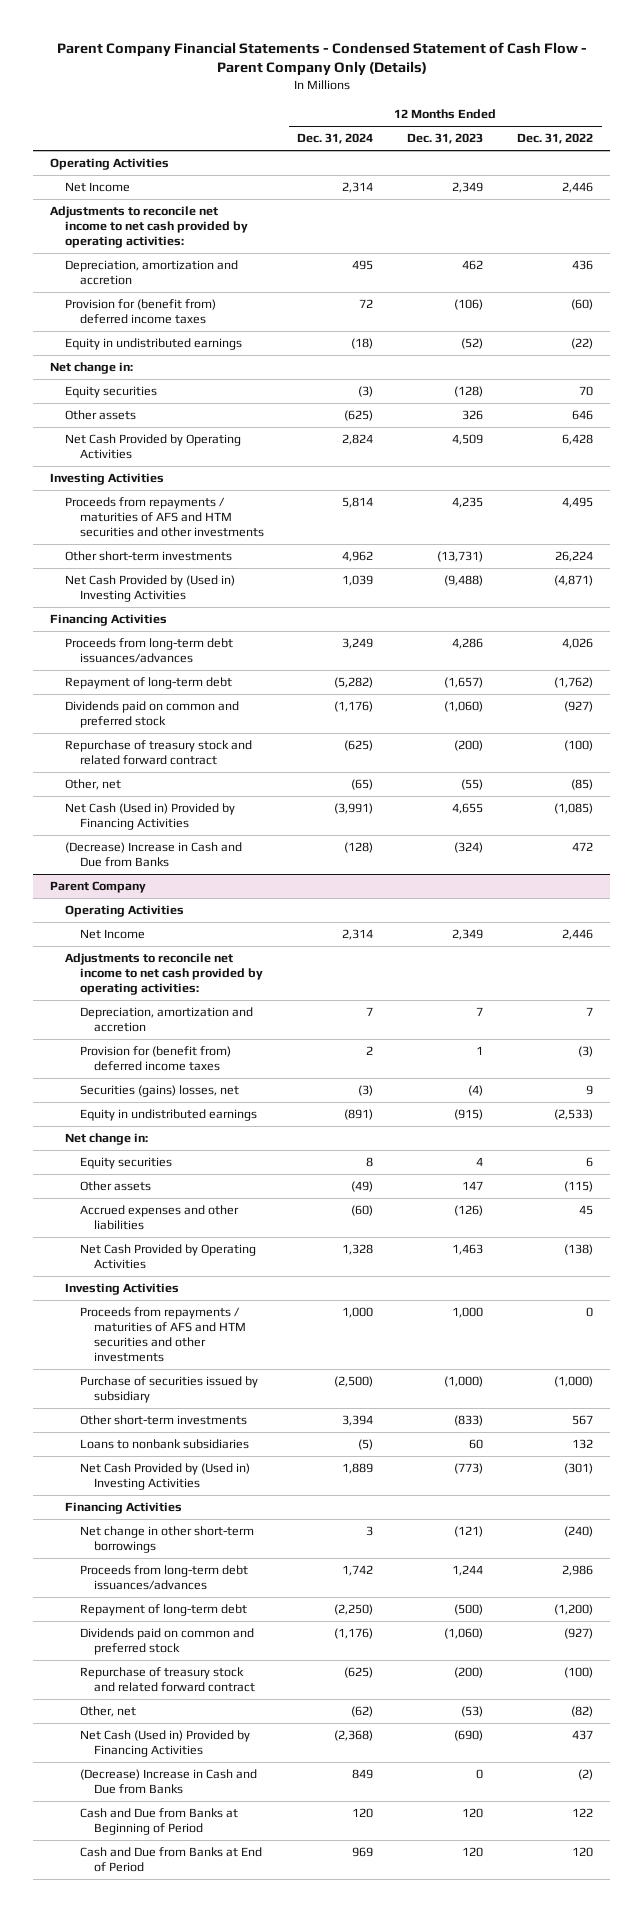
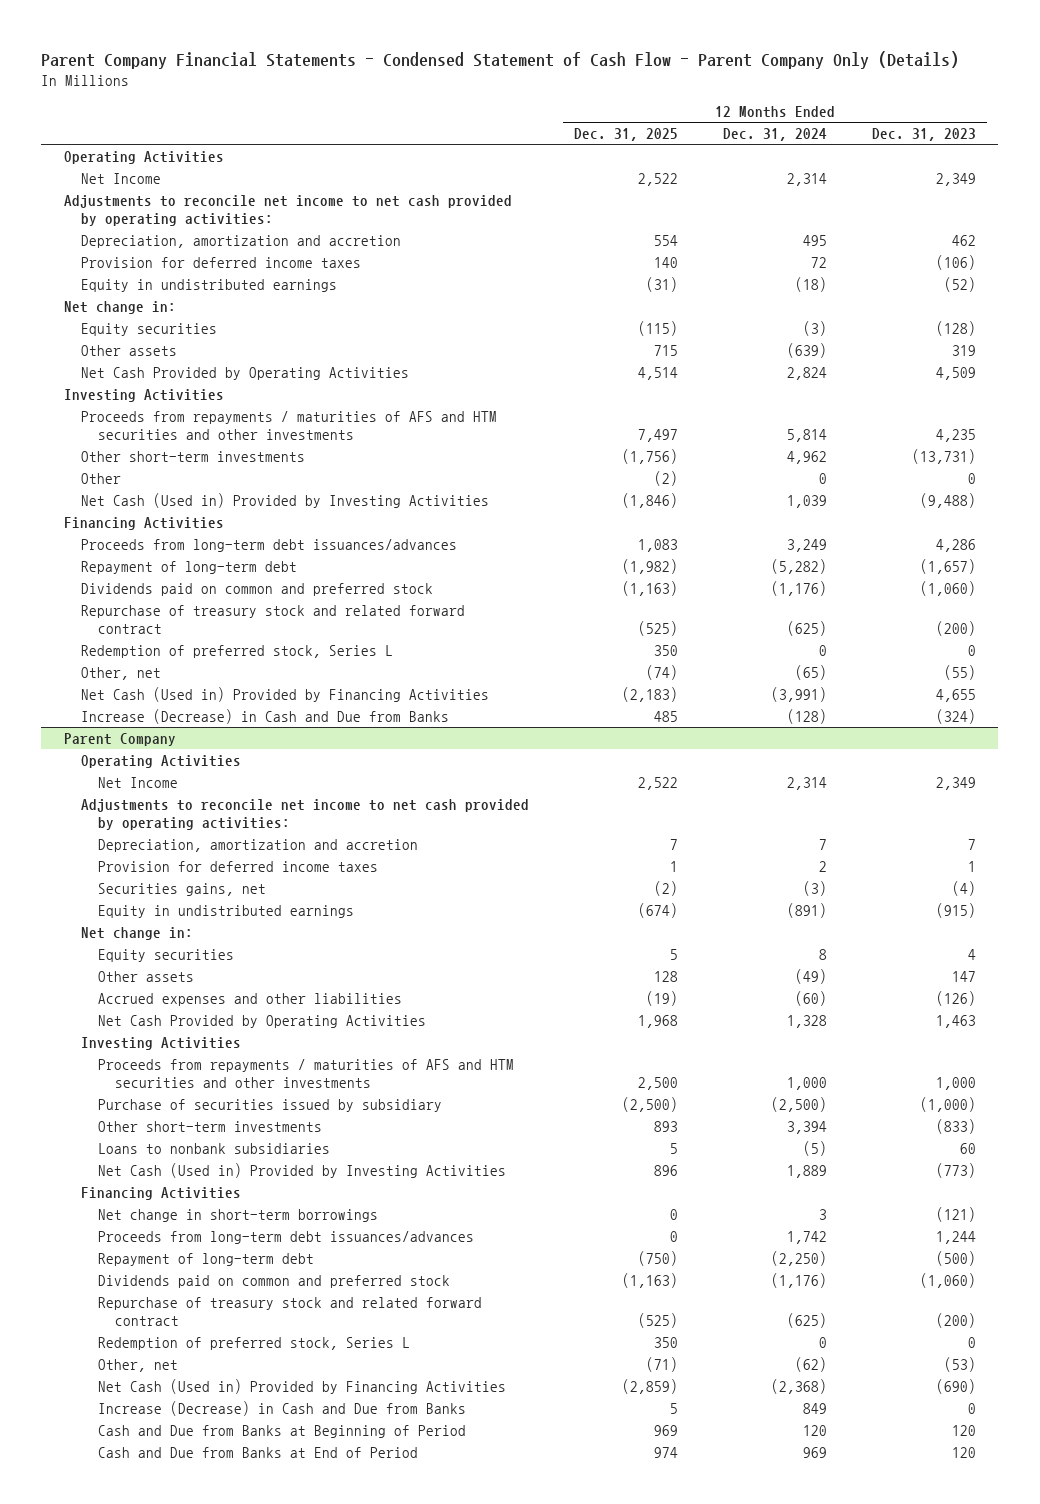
- | 12 Months Ended Dec. 31, 2024 | 12 Months Ended Dec. 31, 2023 | 12 Months Ended Dec. 31, 2022
+ | 12 Months Ended Dec. 31, 2025 | 12 Months Ended Dec. 31, 2024 | 12 Months Ended Dec. 31, 2023
- Provision for (benefit from) deferred income taxes | 72 | (106) | (60)
+ Provision for deferred income taxes | 140 | 72 | (106)
- Other assets | (625) | 326 | 646
+ Other assets | 715 | (639) | 319
- Net Cash Provided by (Used in) Investing Activities | 1,039 | (9,488) | (4,871)
+ Other | (2) | 0 | 0
+ Net Cash (Used in) Provided by Investing Activities | (1,846) | 1,039 | (9,488)
+ Redemption of preferred stock, Series L | 350 | 0 | 0
- (Decrease) Increase in Cash and Due from Banks | (128) | (324) | 472
+ Increase (Decrease) in Cash and Due from Banks | 485 | (128) | (324)
@ Parent Company
- Provision for (benefit from) deferred income taxes | 2 | 1 | (3)
- Securities (gains) losses, net | (3) | (4) | 9
+ Provision for deferred income taxes | 1 | 2 | 1
+ Securities gains, net | (2) | (3) | (4)
- Net Cash Provided by (Used in) Investing Activities | 1,889 | (773) | (301)
+ Net Cash (Used in) Provided by Investing Activities | 896 | 1,889 | (773)
- Net change in other short-term borrowings | 3 | (121) | (240)
+ Net change in short-term borrowings | 0 | 3 | (121)
+ Redemption of preferred stock, Series L | 350 | 0 | 0
- (Decrease) Increase in Cash and Due from Banks | 849 | 0 | (2)
+ Increase (Decrease) in Cash and Due from Banks | 5 | 849 | 0

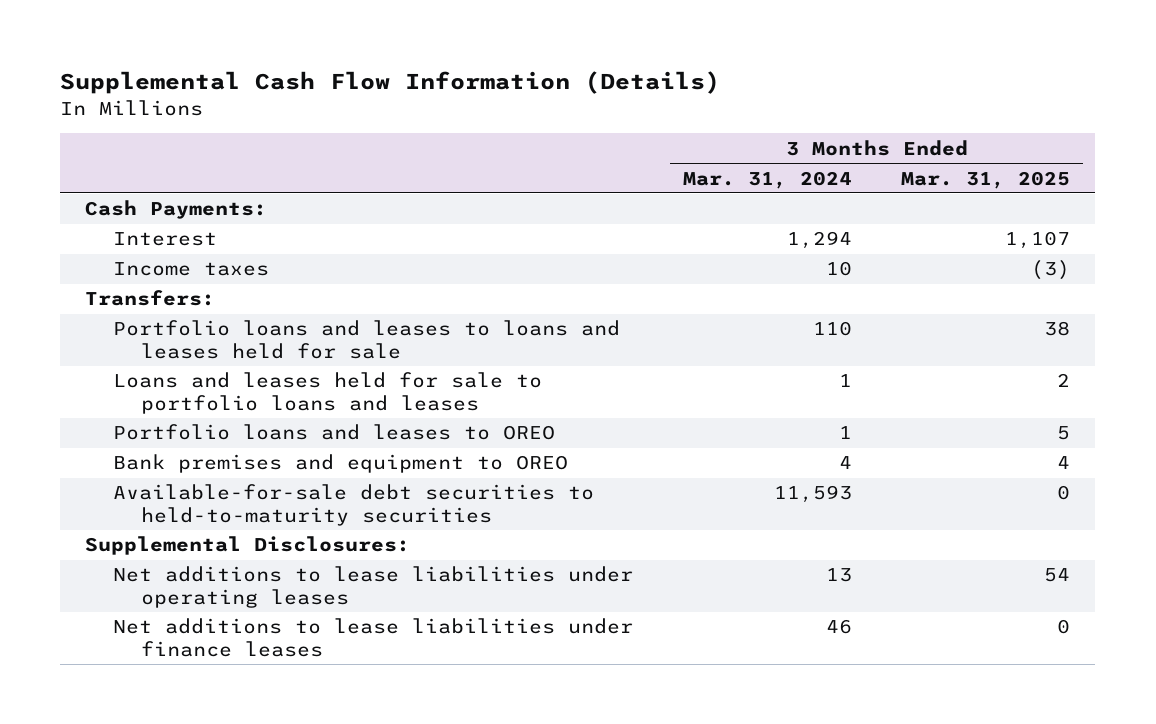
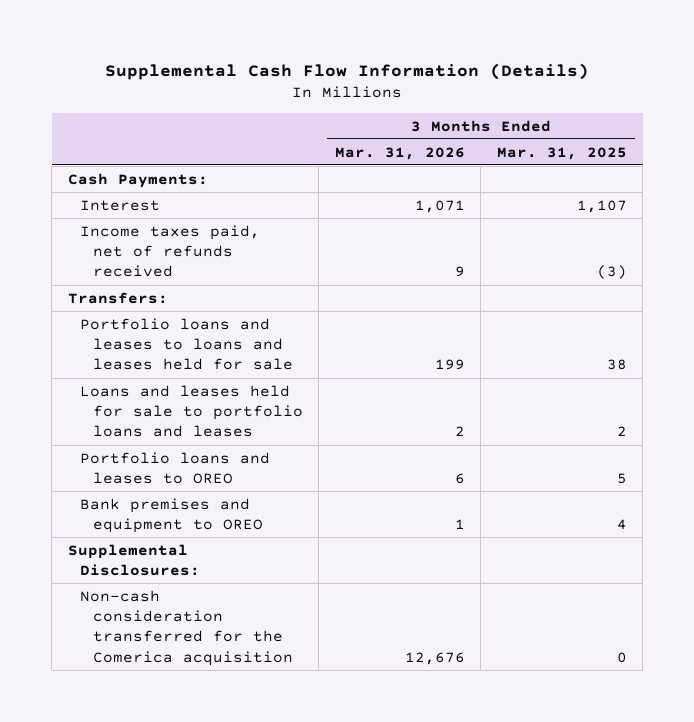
- | 3 Months Ended Mar. 31, 2024 | 3 Months Ended Mar. 31, 2025
+ | 3 Months Ended Mar. 31, 2026 | 3 Months Ended Mar. 31, 2025
- Income taxes | 10 | (3)
+ Income taxes paid, net of refunds received | 9 | (3)
- Available-for-sale debt securities to held-to-maturity securities | 11,593 | 0
- Net additions to lease liabilities under operating leases | 13 | 54
- Net additions to lease liabilities under finance leases | 46 | 0
+ Non-cash consideration transferred for the Comerica acquisition | 12,676 | 0

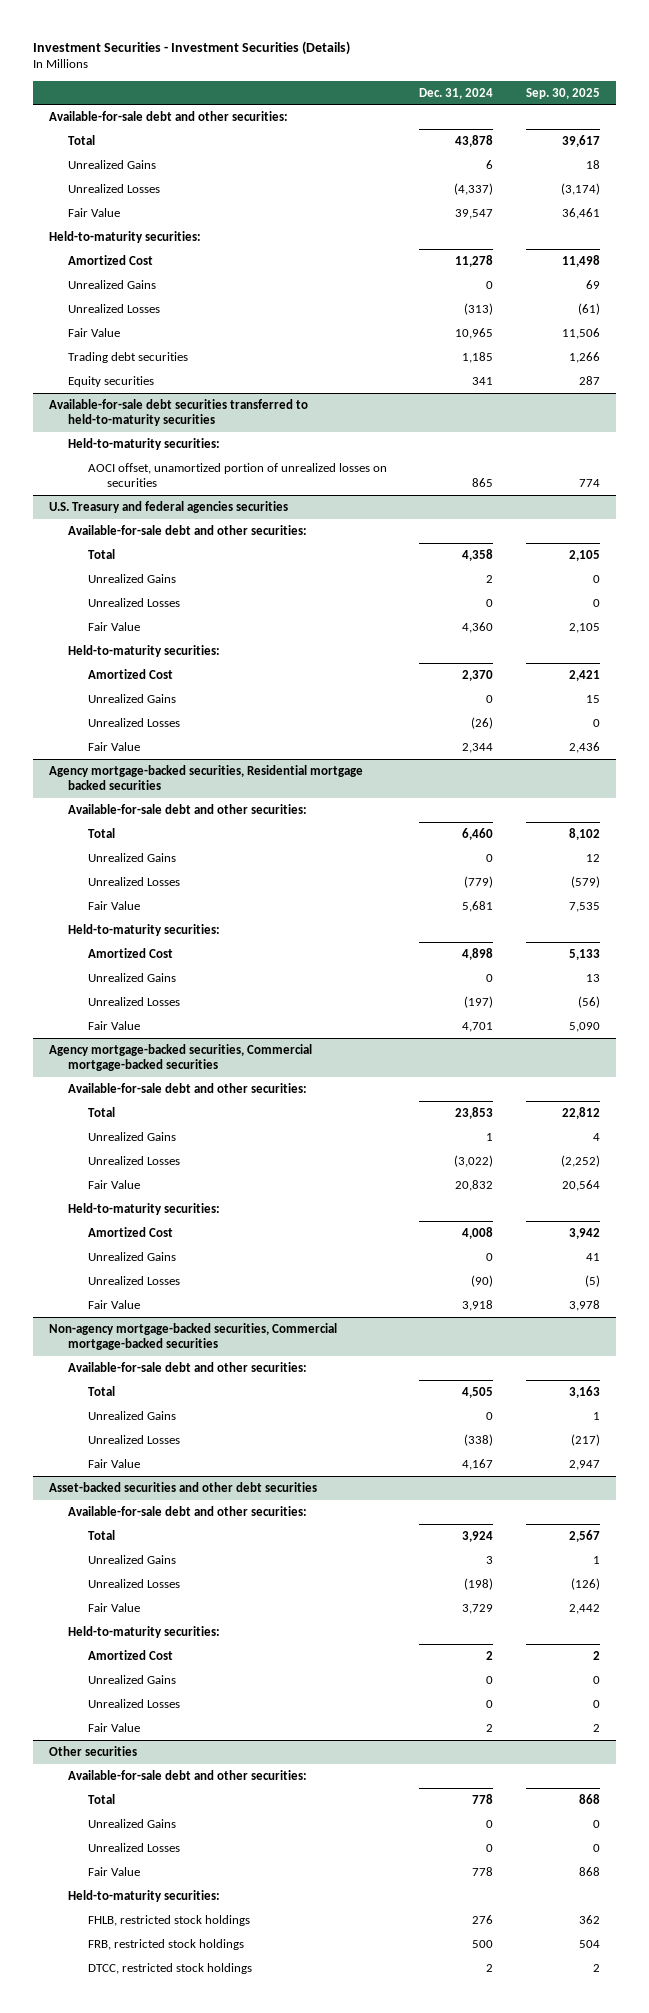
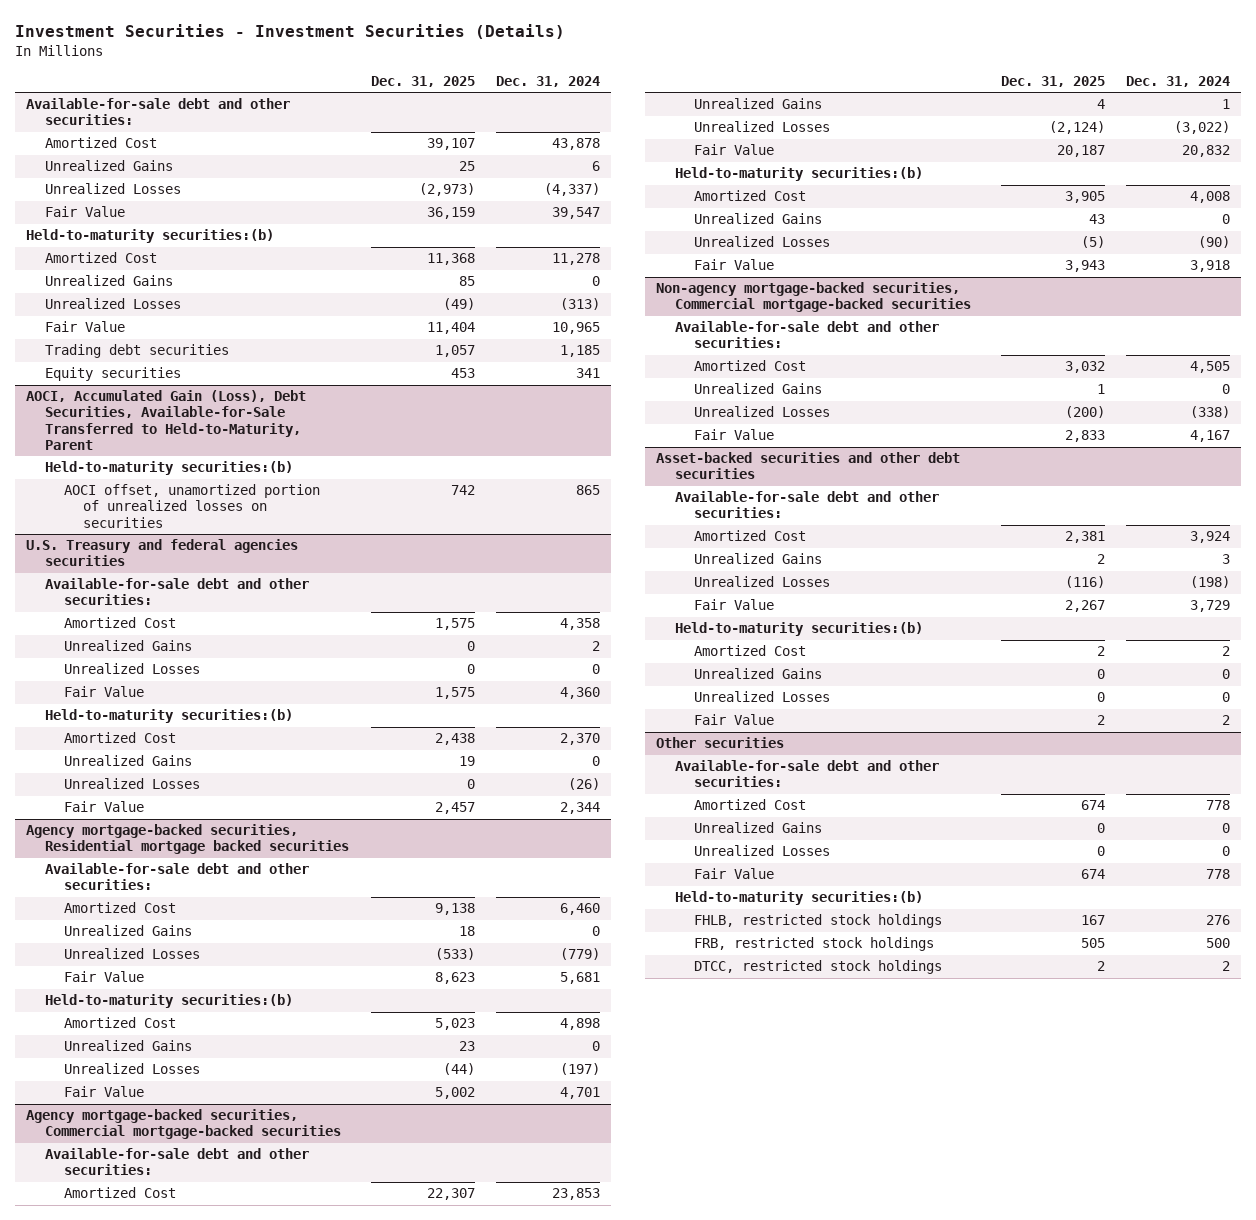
- | Dec. 31, 2024 | Sep. 30, 2025
+ | Dec. 31, 2025 | Dec. 31, 2024
- Total | 43,878 | 39,617
+ Amortized Cost | 39,107 | 43,878
- Held-to-maturity securities:
+ Held-to-maturity securities:(b)
- Available-for-sale debt securities transferred to held-to-maturity securities
- Held-to-maturity securities:
+ AOCI, Accumulated Gain (Loss), Debt Securities, Available-for-Sale Transferred to Held-to-Maturity, Parent
+ Held-to-maturity securities:(b)
@ U.S. Treasury and federal agencies securities
- Total | 4,358 | 2,105
+ Amortized Cost | 1,575 | 4,358
- Held-to-maturity securities:
+ Held-to-maturity securities:(b)
@ Agency mortgage-backed securities, Residential mortgage backed securities
- Total | 6,460 | 8,102
+ Amortized Cost | 9,138 | 6,460
- Held-to-maturity securities:
+ Held-to-maturity securities:(b)
@ Agency mortgage-backed securities, Commercial mortgage-backed securities
- Total | 23,853 | 22,812
+ Amortized Cost | 22,307 | 23,853
- Held-to-maturity securities:
+ Held-to-maturity securities:(b)
@ Non-agency mortgage-backed securities, Commercial mortgage-backed securities
- Total | 4,505 | 3,163
+ Amortized Cost | 3,032 | 4,505
@ Asset-backed securities and other debt securities
- Total | 3,924 | 2,567
+ Amortized Cost | 2,381 | 3,924
- Held-to-maturity securities:
+ Held-to-maturity securities:(b)
@ Other securities
- Total | 778 | 868
+ Amortized Cost | 674 | 778
- Held-to-maturity securities:
+ Held-to-maturity securities:(b)

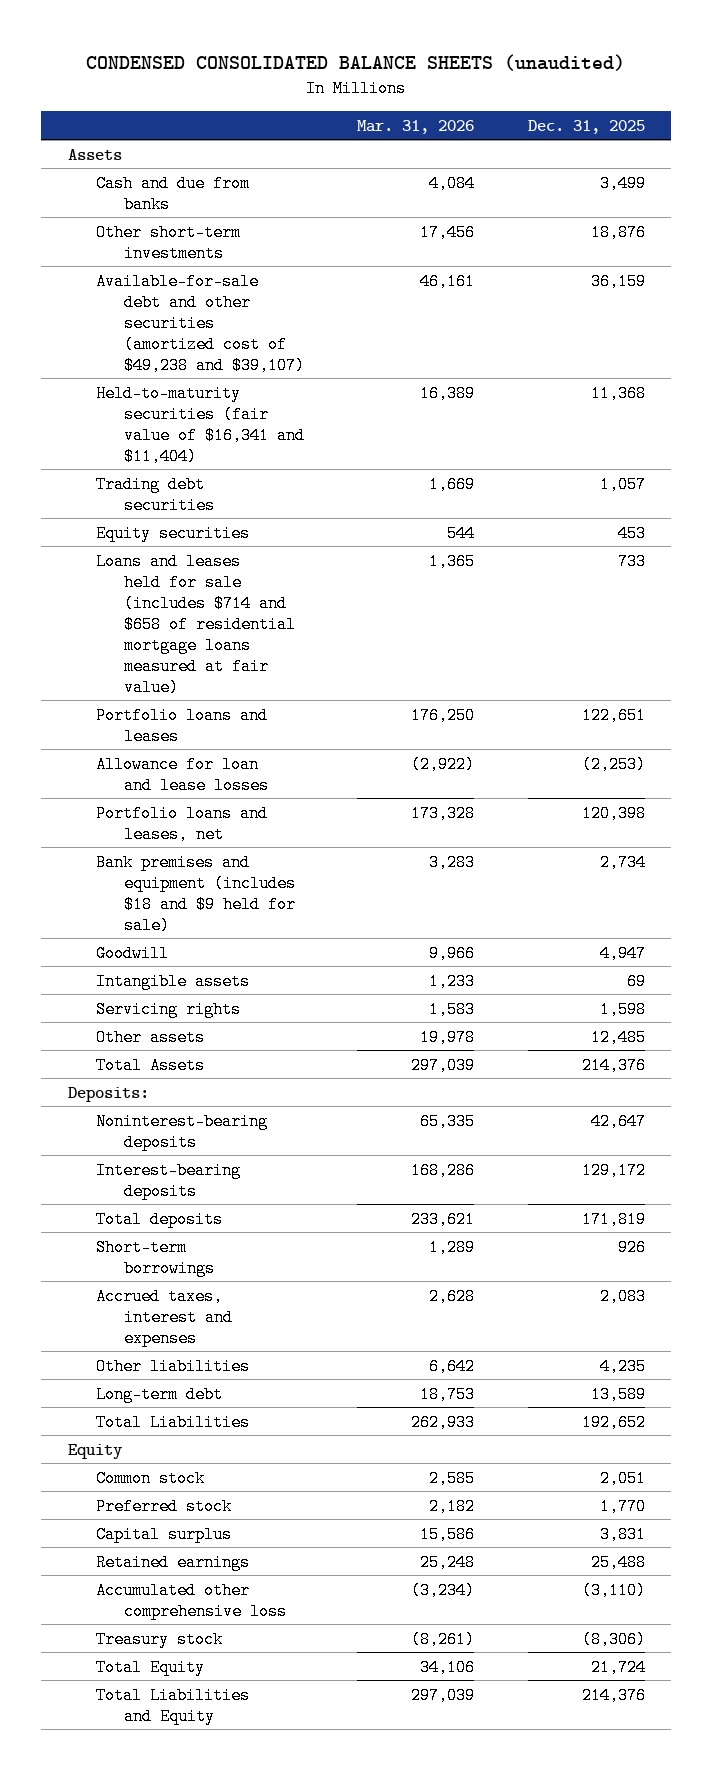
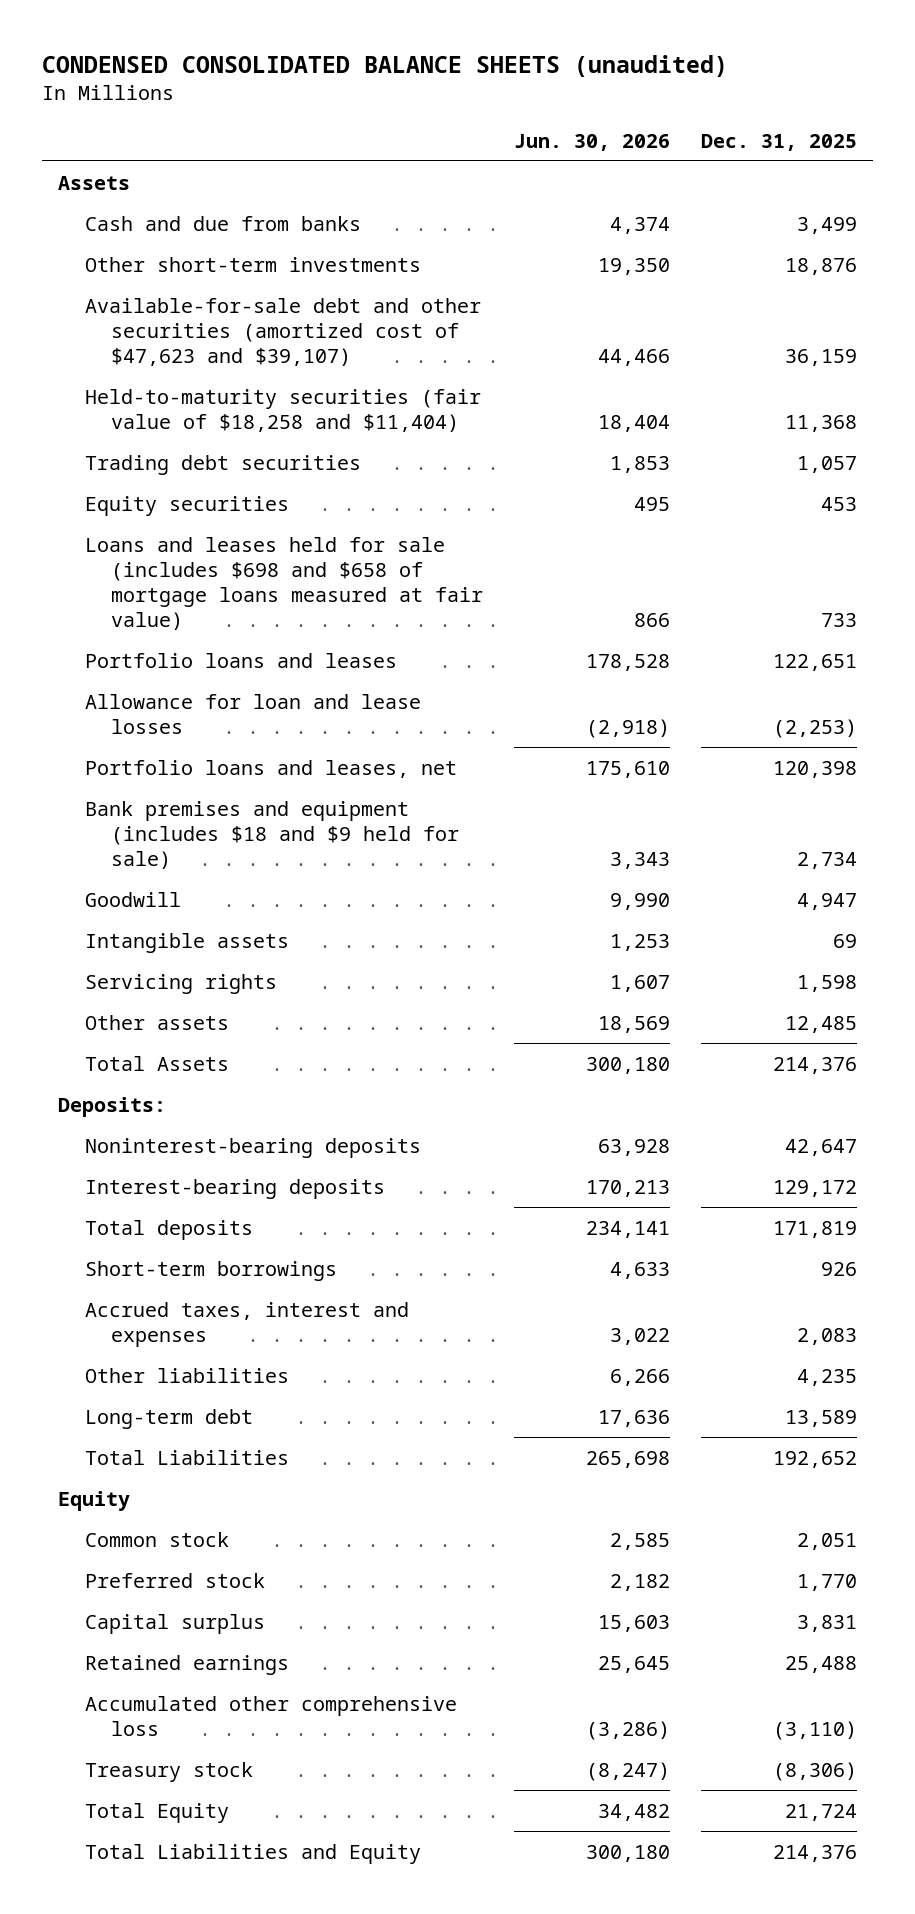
- | Mar. 31, 2026 | Dec. 31, 2025
+ | Jun. 30, 2026 | Dec. 31, 2025
- Available-for-sale debt and other securities (amortized cost of $49,238 and $39,107) | 46,161 | 36,159
- Held-to-maturity securities (fair value of $16,341 and $11,404) | 16,389 | 11,368
+ Available-for-sale debt and other securities (amortized cost of $47,623 and $39,107) | 44,466 | 36,159
+ Held-to-maturity securities (fair value of $18,258 and $11,404) | 18,404 | 11,368
- Loans and leases held for sale (includes $714 and $658 of residential mortgage loans measured at fair value) | 1,365 | 733
+ Loans and leases held for sale (includes $698 and $658 of mortgage loans measured at fair value) | 866 | 733

